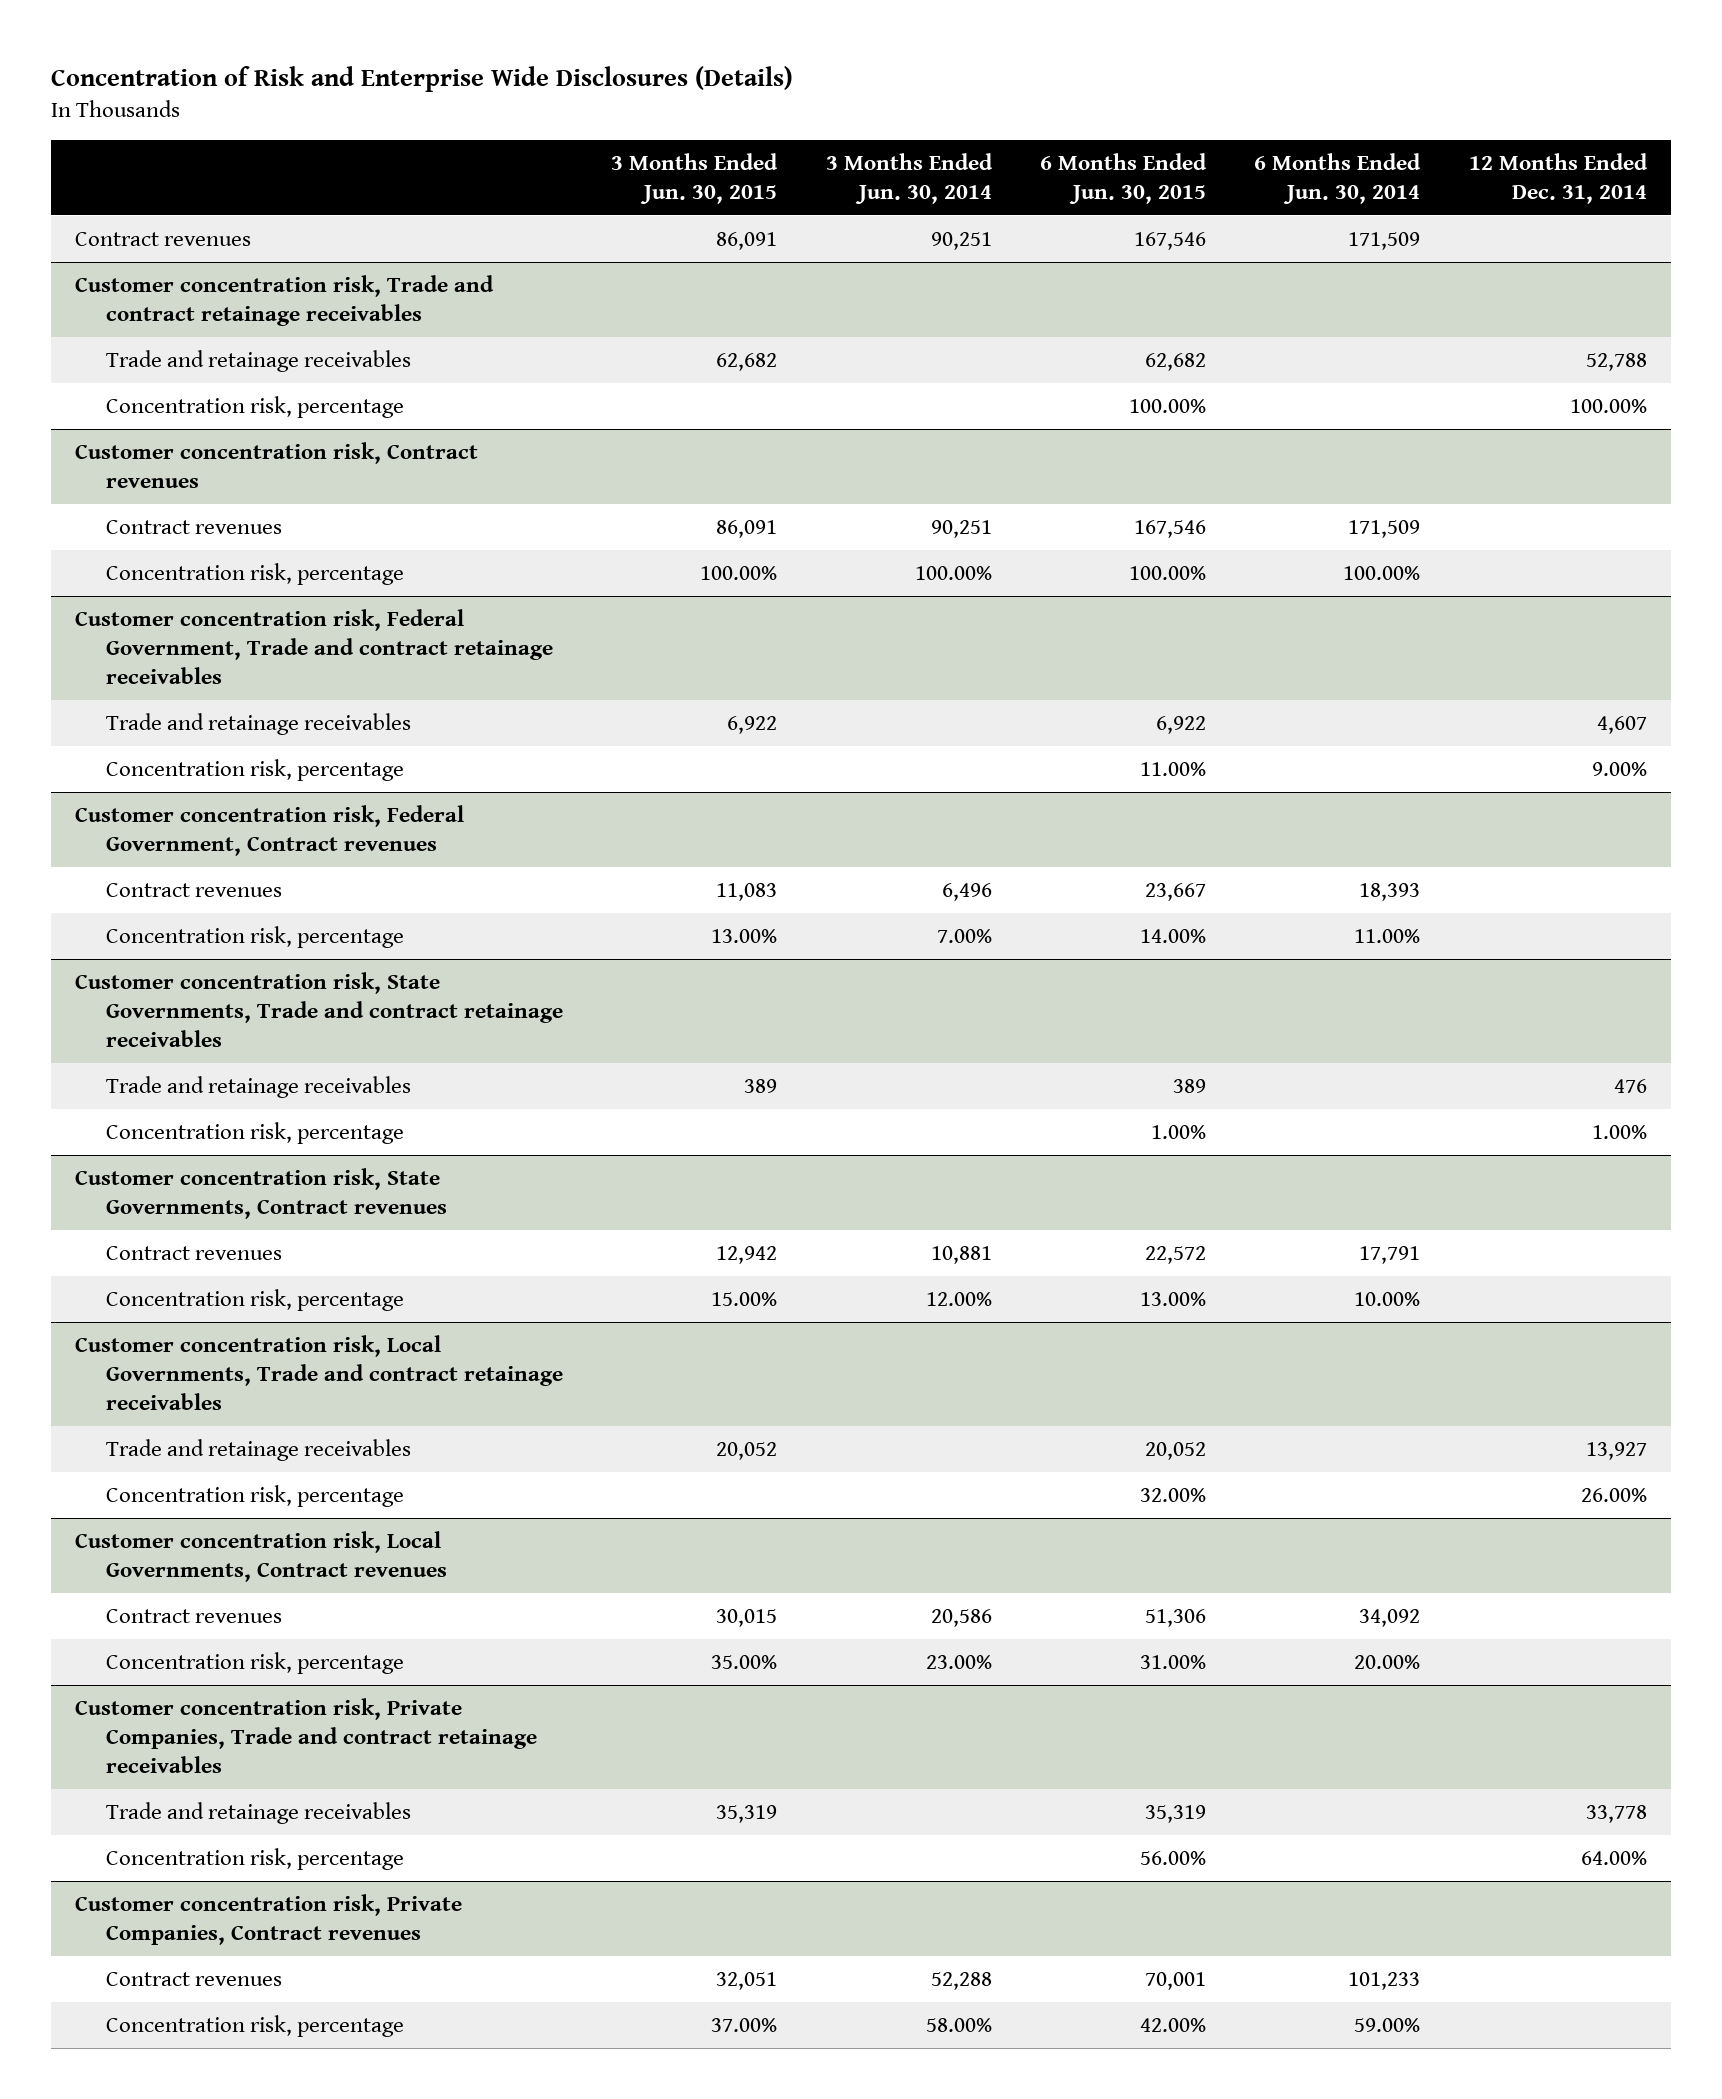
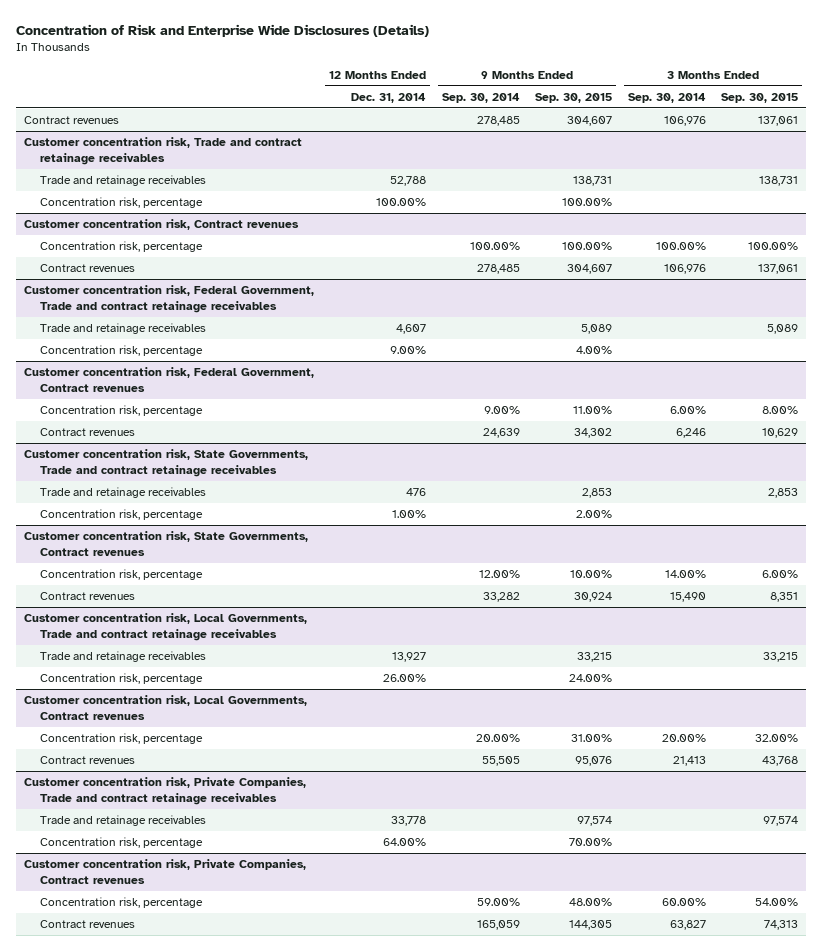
- | 3 Months Ended Jun. 30, 2015 | 3 Months Ended Jun. 30, 2014 | 6 Months Ended Jun. 30, 2015 | 6 Months Ended Jun. 30, 2014 | 12 Months Ended Dec. 31, 2014
+ | 12 Months Ended Dec. 31, 2014 | 9 Months Ended Sep. 30, 2014 | 9 Months Ended Sep. 30, 2015 | 3 Months Ended Sep. 30, 2014 | 3 Months Ended Sep. 30, 2015
@ Customer concentration risk, Contract revenues
moved down: Contract revenues | | 278,485 | 304,607 | 106,976 | 137,061
@ Customer concentration risk, Federal Government, Contract revenues
moved down: Contract revenues | | 24,639 | 34,302 | 6,246 | 10,629
@ Customer concentration risk, State Governments, Contract revenues
moved down: Contract revenues | | 33,282 | 30,924 | 15,490 | 8,351
@ Customer concentration risk, Local Governments, Contract revenues
moved down: Contract revenues | | 55,505 | 95,076 | 21,413 | 43,768
@ Customer concentration risk, Private Companies, Contract revenues
moved down: Contract revenues | | 165,059 | 144,305 | 63,827 | 74,313

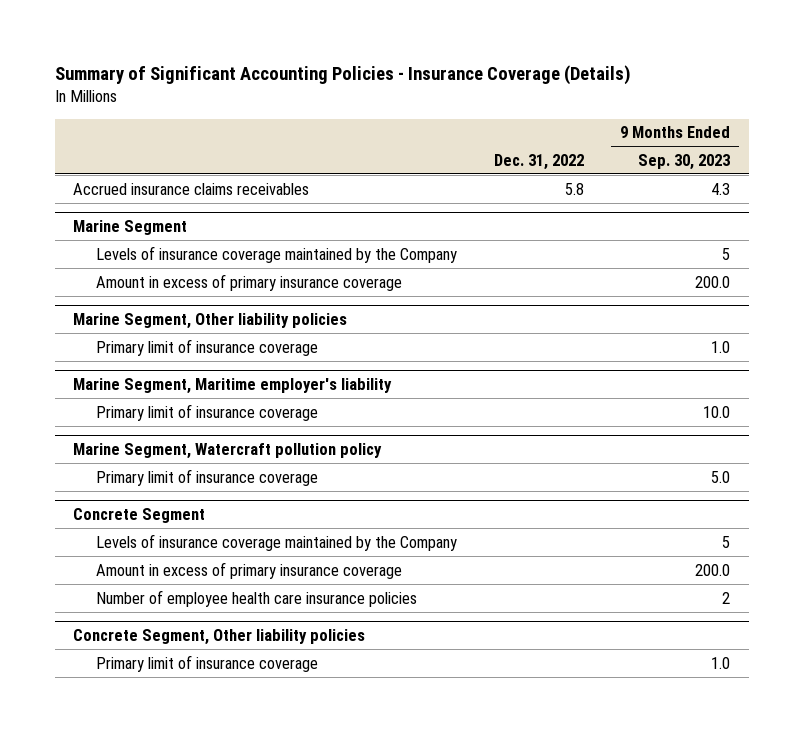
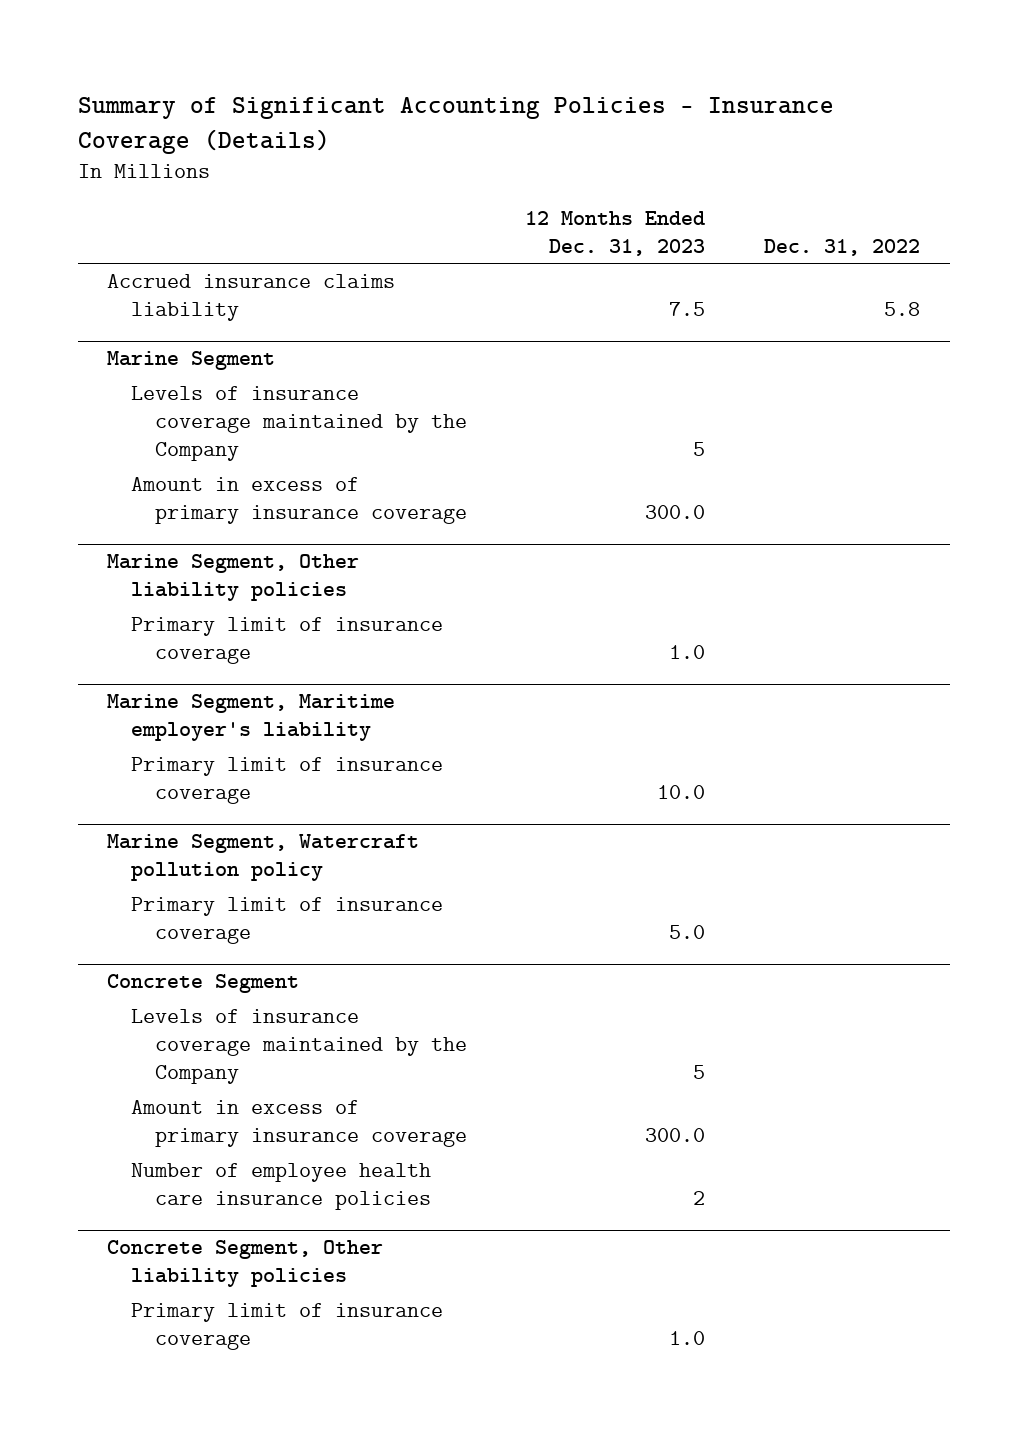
- | Dec. 31, 2022 | 9 Months Ended Sep. 30, 2023
+ | 12 Months Ended Dec. 31, 2023 | Dec. 31, 2022
- Accrued insurance claims receivables | 5.8 | 4.3
+ Accrued insurance claims liability | 7.5 | 5.8

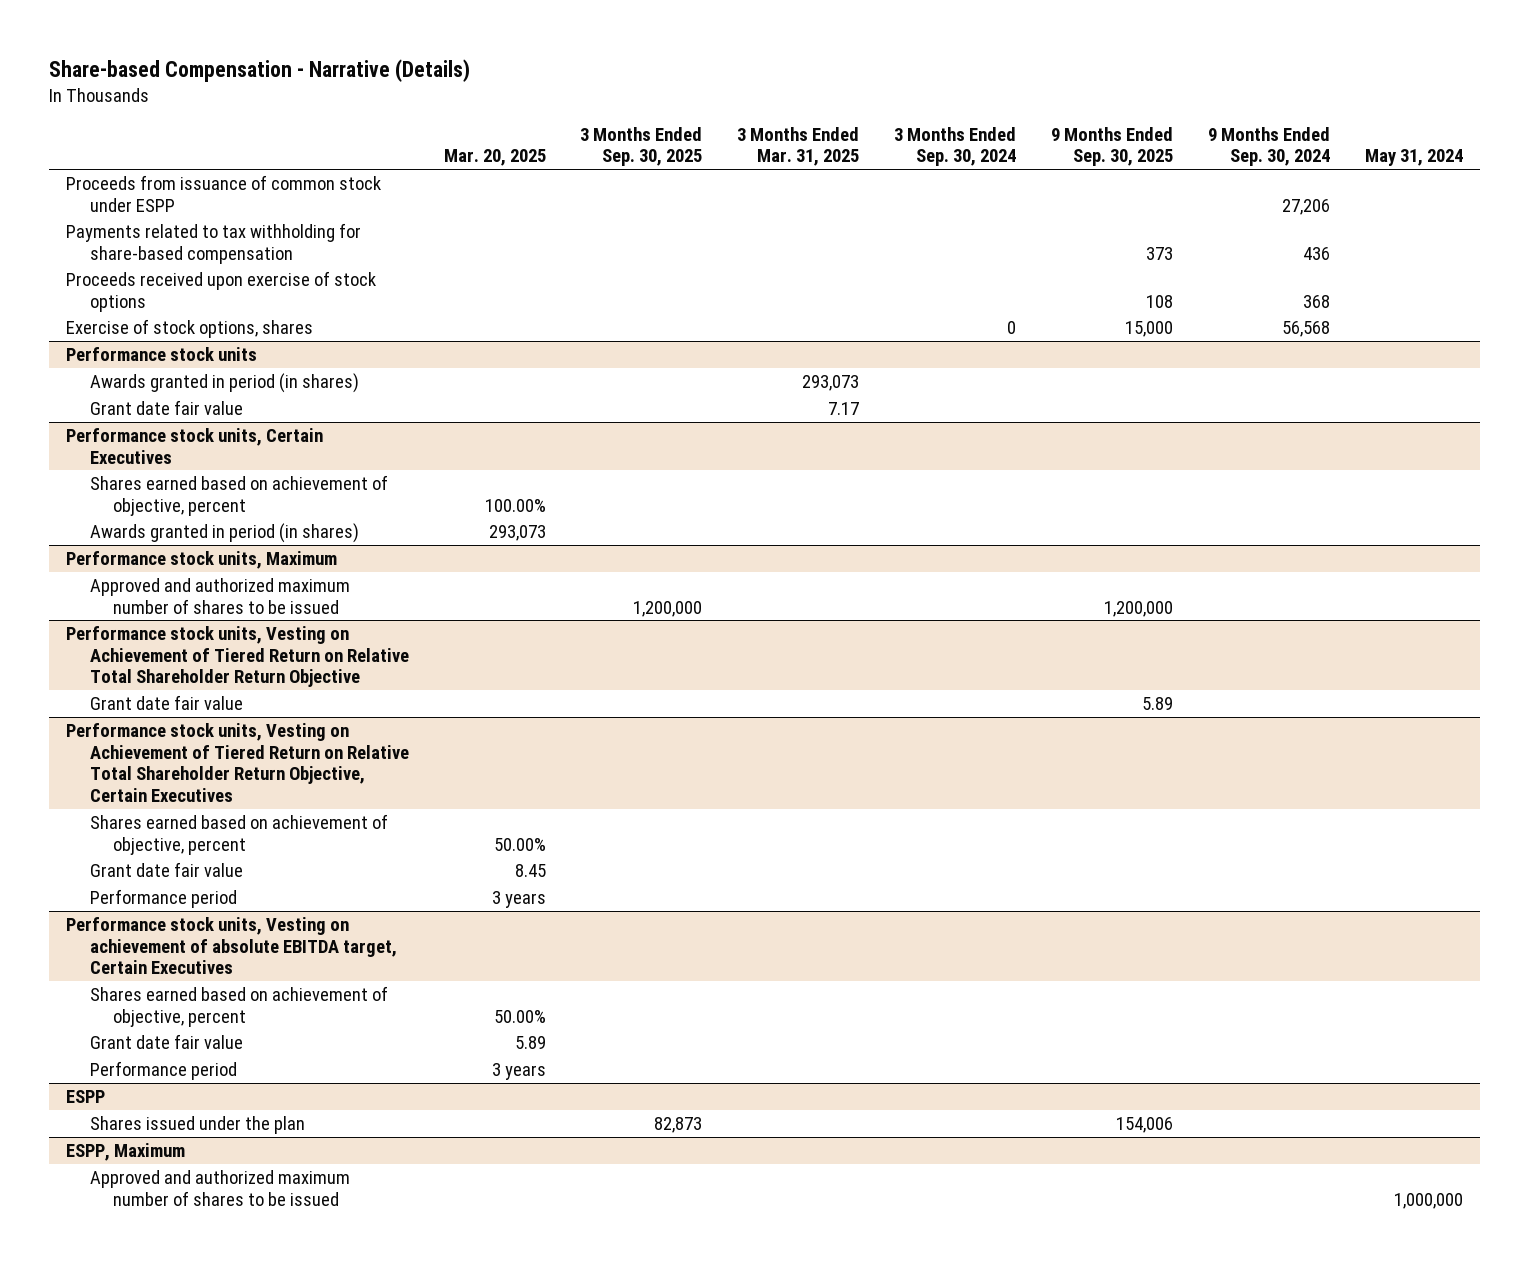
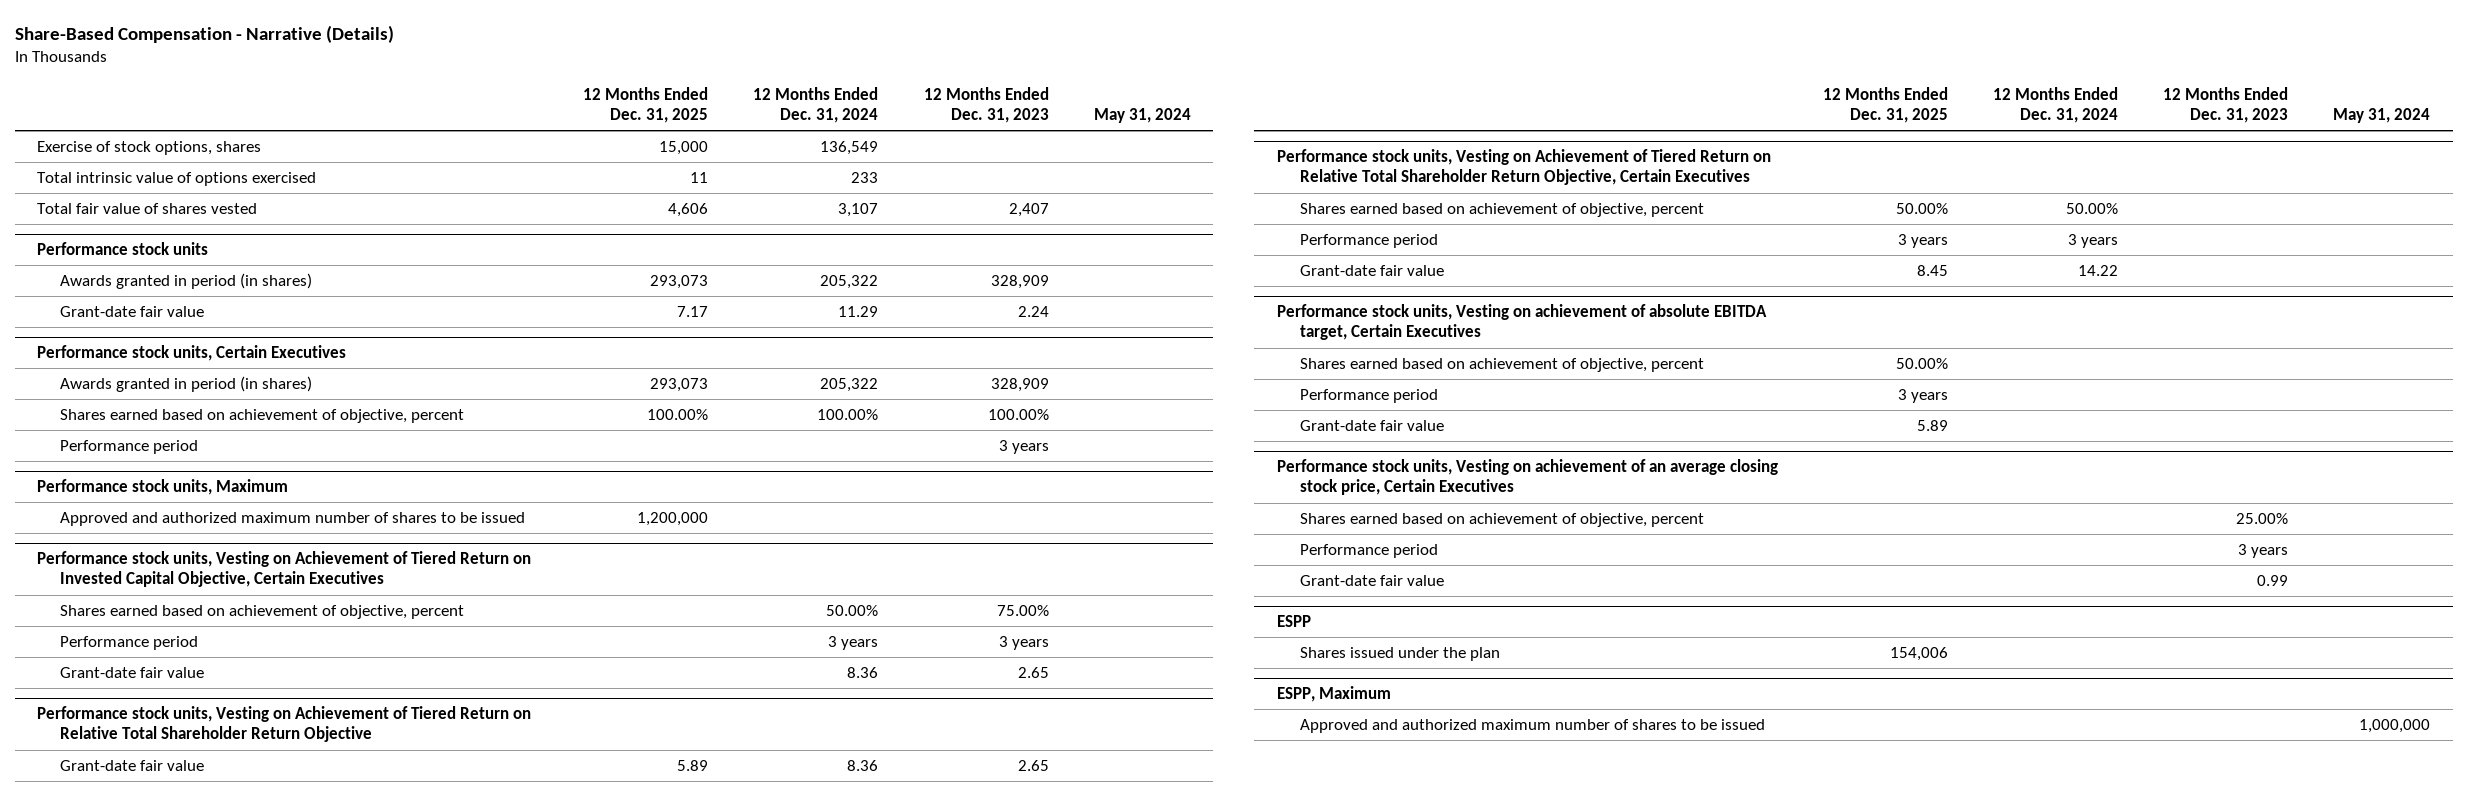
- Share-based Compensation - Narrative (Details)
+ Share-Based Compensation - Narrative (Details)
- | Mar. 20, 2025 | 3 Months Ended Sep. 30, 2025 | 3 Months Ended Mar. 31, 2025 | 3 Months Ended Sep. 30, 2024 | 9 Months Ended Sep. 30, 2025 | 9 Months Ended Sep. 30, 2024 | May 31, 2024
+ | 12 Months Ended Dec. 31, 2025 | 12 Months Ended Dec. 31, 2024 | 12 Months Ended Dec. 31, 2023 | May 31, 2024
- Proceeds from issuance of common stock under ESPP | | | | | | 27,206 |
- Payments related to tax withholding for share-based compensation | | | | | 373 | 436 |
- Proceeds received upon exercise of stock options | | | | | 108 | 368 |
+ Total intrinsic value of options exercised | 11 | 233 | |
+ Total fair value of shares vested | 4,606 | 3,107 | 2,407 |
@ Performance stock units
- Grant date fair value | | | 7.17 | | | |
+ Grant-date fair value | 7.17 | 11.29 | 2.24 |
@ Performance stock units, Certain Executives
moved down: Shares earned based on achievement of objective, percent | 100.00% | 100.00% | 100.00% |
+ Performance period | | | 3 years |
+ Performance stock units, Vesting on Achievement of Tiered Return on Invested Capital Objective, Certain Executives
+ Shares earned based on achievement of objective, percent | | 50.00% | 75.00% |
+ Performance period | | 3 years | 3 years |
+ Grant-date fair value | | 8.36 | 2.65 |
@ Performance stock units, Vesting on Achievement of Tiered Return on Relative Total Shareholder Return Objective
- Grant date fair value | | | | | 5.89 | |
+ Grant-date fair value | 5.89 | 8.36 | 2.65 |
@ Performance stock units, Vesting on Achievement of Tiered Return on Relative Total Shareholder Return Objective, Certain Executives
- Grant date fair value | 8.45 | | | | | |
+ Grant-date fair value | 8.45 | 14.22 | |
@ Performance stock units, Vesting on achievement of absolute EBITDA target, Certain Executives
- Grant date fair value | 5.89 | | | | | |
+ Grant-date fair value | 5.89 | | |
+ Performance stock units, Vesting on achievement of an average closing stock price, Certain Executives
+ Shares earned based on achievement of objective, percent | | | 25.00% |
+ Performance period | | | 3 years |
+ Grant-date fair value | | | 0.99 |

